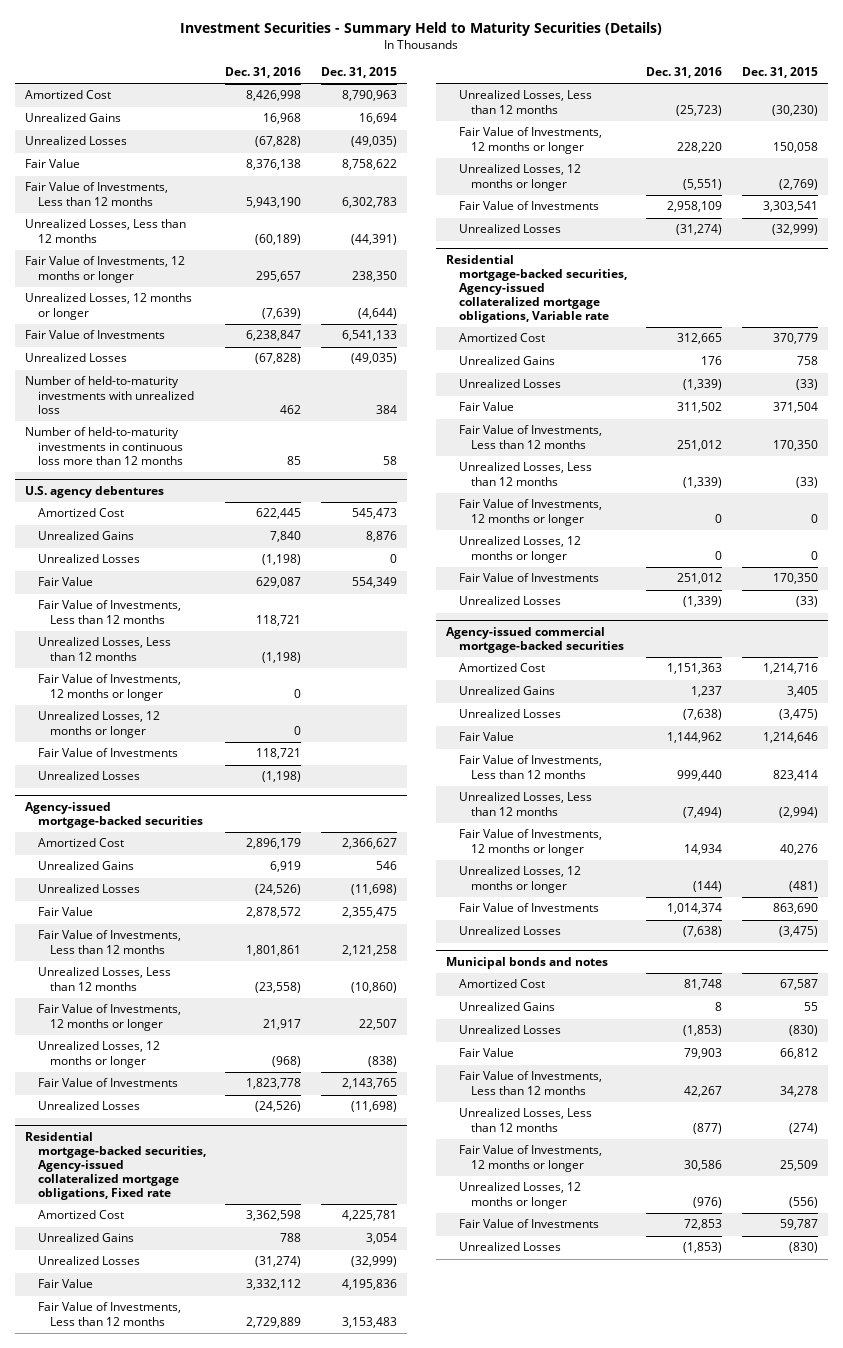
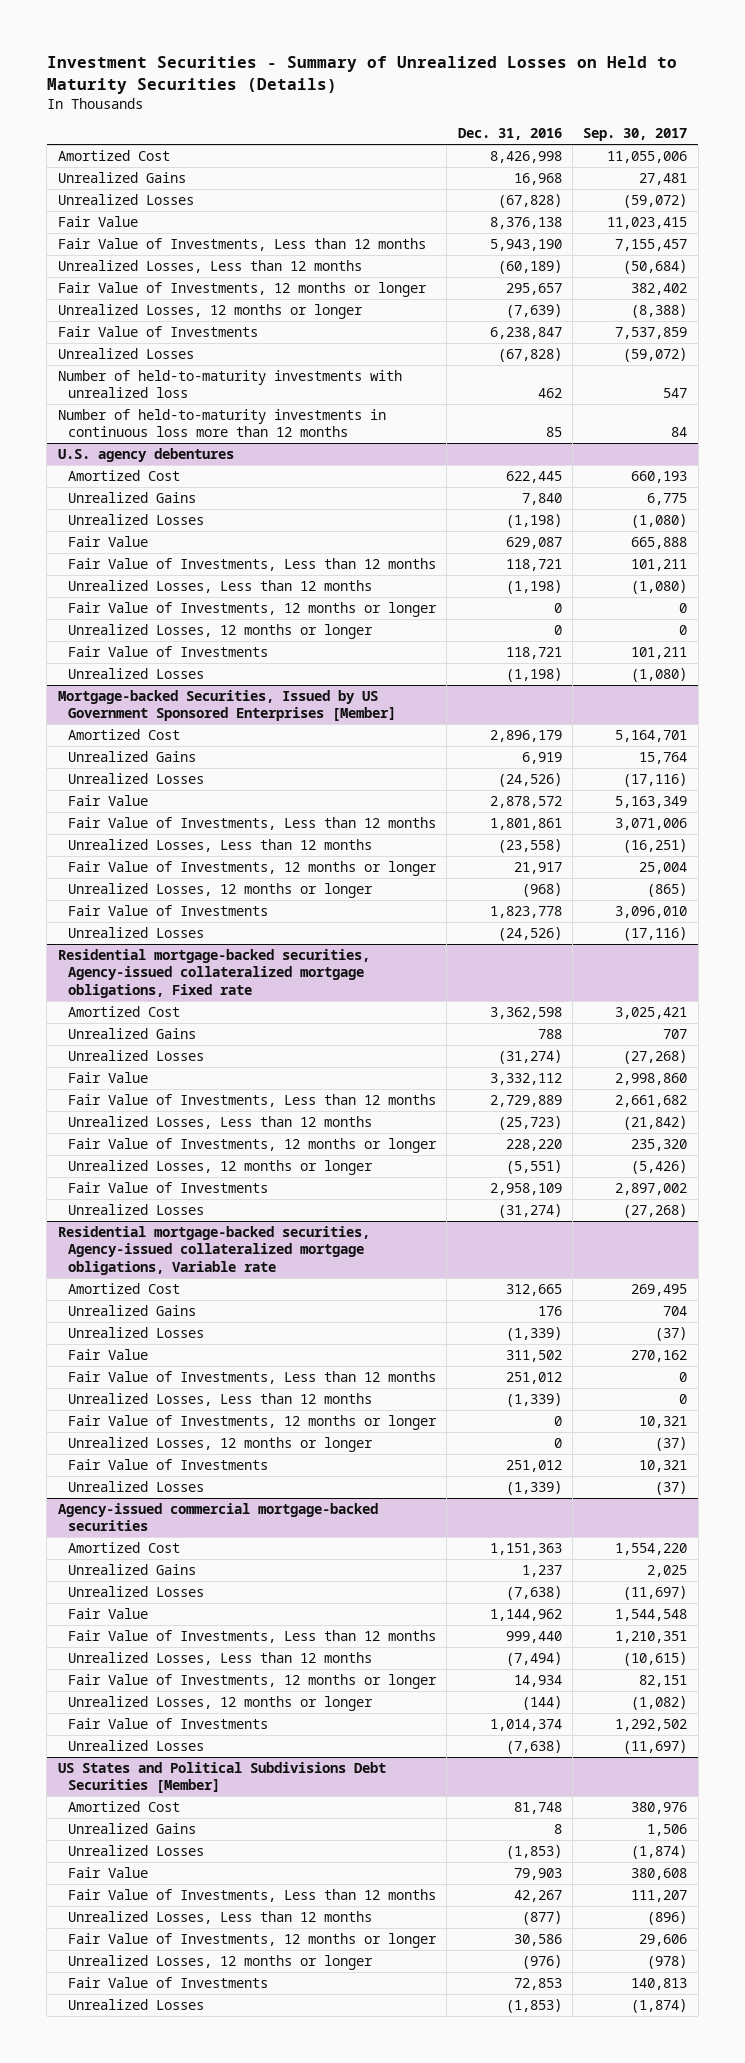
- Investment Securities - Summary Held to Maturity Securities (Details)
+ Investment Securities - Summary of Unrealized Losses on Held to Maturity Securities (Details)
- | Dec. 31, 2016 | Dec. 31, 2015
+ | Dec. 31, 2016 | Sep. 30, 2017
- Agency-issued mortgage-backed securities
+ Mortgage-backed Securities, Issued by US Government Sponsored Enterprises [Member]
- Municipal bonds and notes
+ US States and Political Subdivisions Debt Securities [Member]

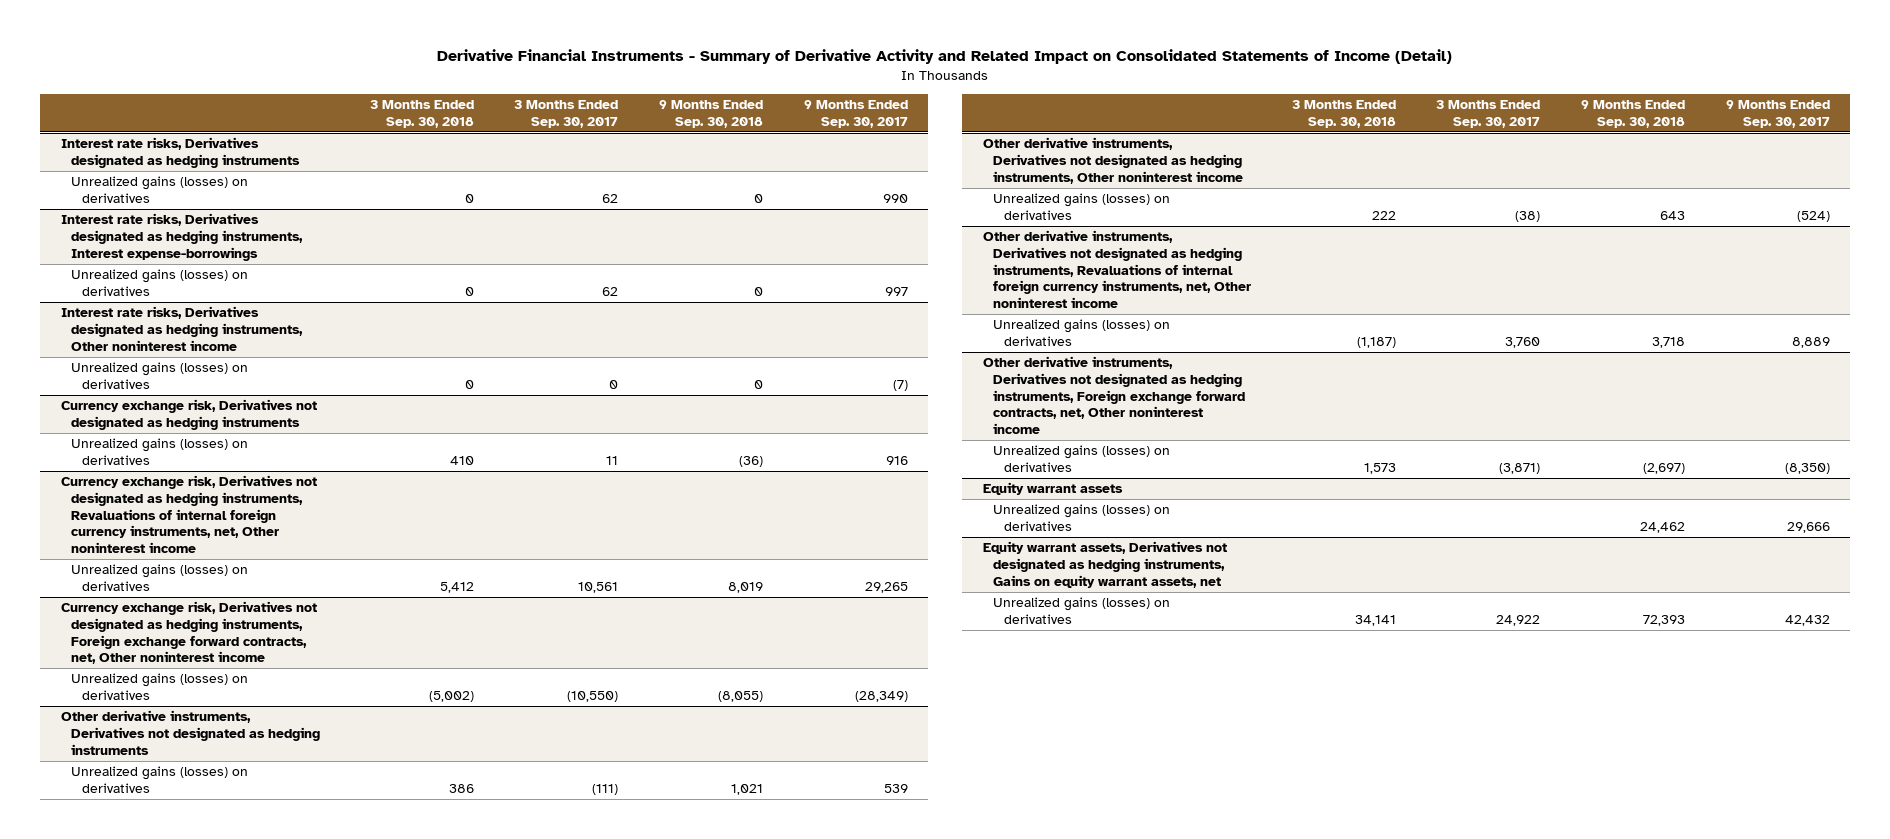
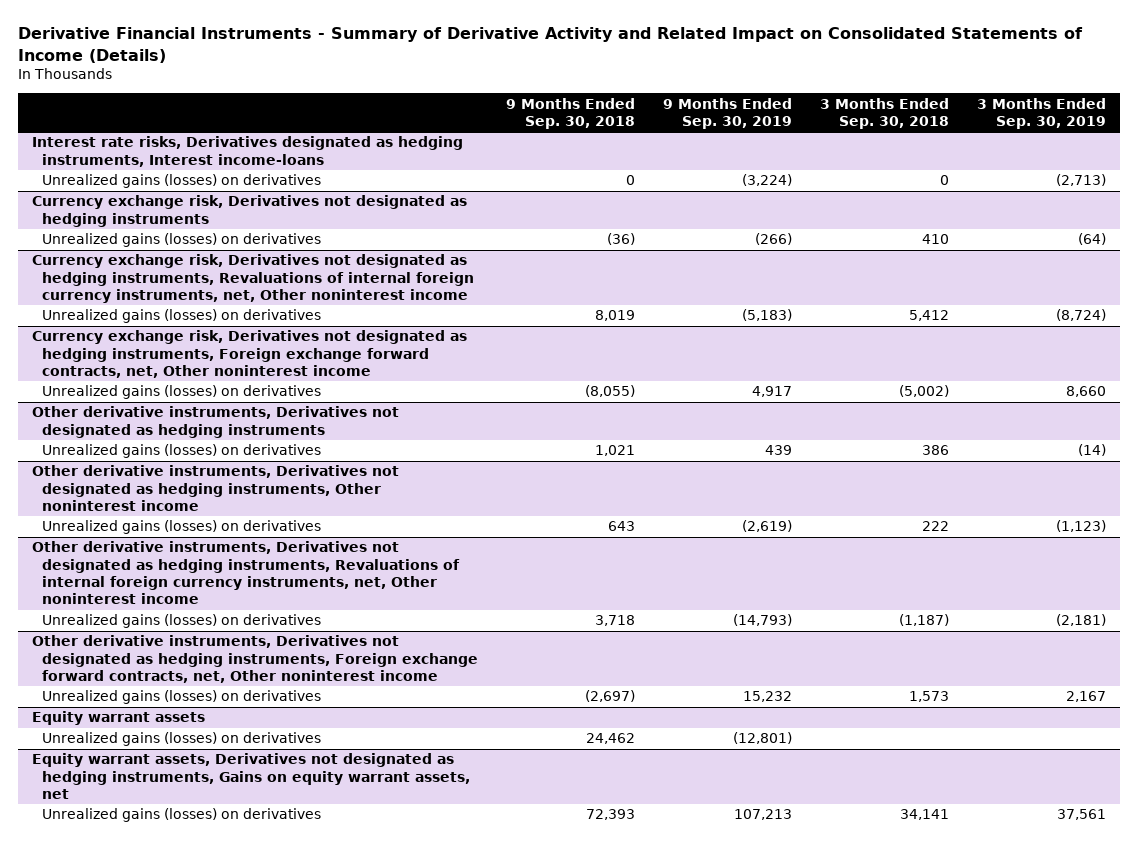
- Derivative Financial Instruments - Summary of Derivative Activity and Related Impact on Consolidated Statements of Income (Detail)
+ Derivative Financial Instruments - Summary of Derivative Activity and Related Impact on Consolidated Statements of Income (Details)
- | 3 Months Ended Sep. 30, 2018 | 3 Months Ended Sep. 30, 2017 | 9 Months Ended Sep. 30, 2018 | 9 Months Ended Sep. 30, 2017
+ | 9 Months Ended Sep. 30, 2018 | 9 Months Ended Sep. 30, 2019 | 3 Months Ended Sep. 30, 2018 | 3 Months Ended Sep. 30, 2019
- Interest rate risks, Derivatives designated as hedging instruments
- Unrealized gains (losses) on derivatives | 0 | 62 | 0 | 990
- Interest rate risks, Derivatives designated as hedging instruments, Interest expense-borrowings
- Unrealized gains (losses) on derivatives | 0 | 62 | 0 | 997
- Interest rate risks, Derivatives designated as hedging instruments, Other noninterest income
+ Interest rate risks, Derivatives designated as hedging instruments, Interest income-loans

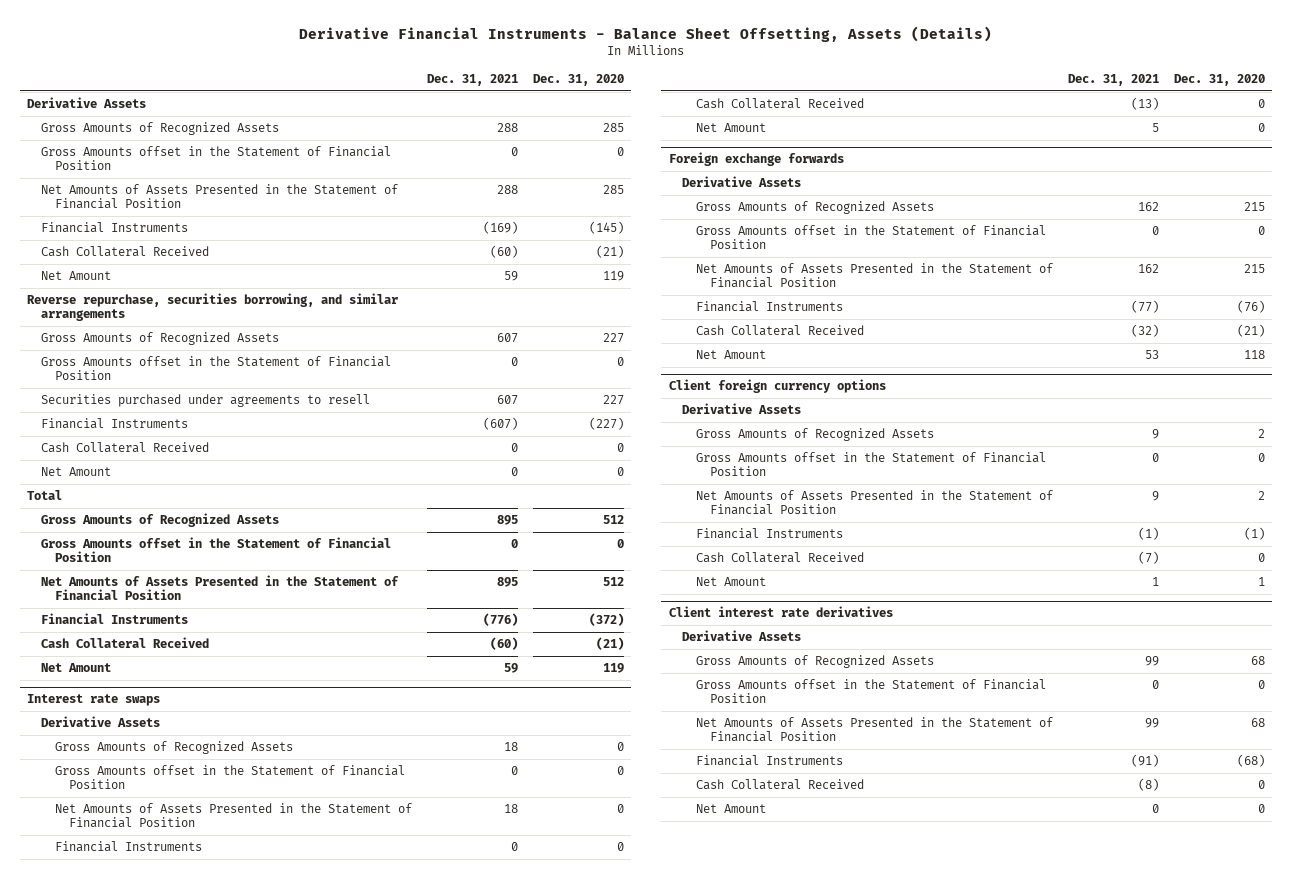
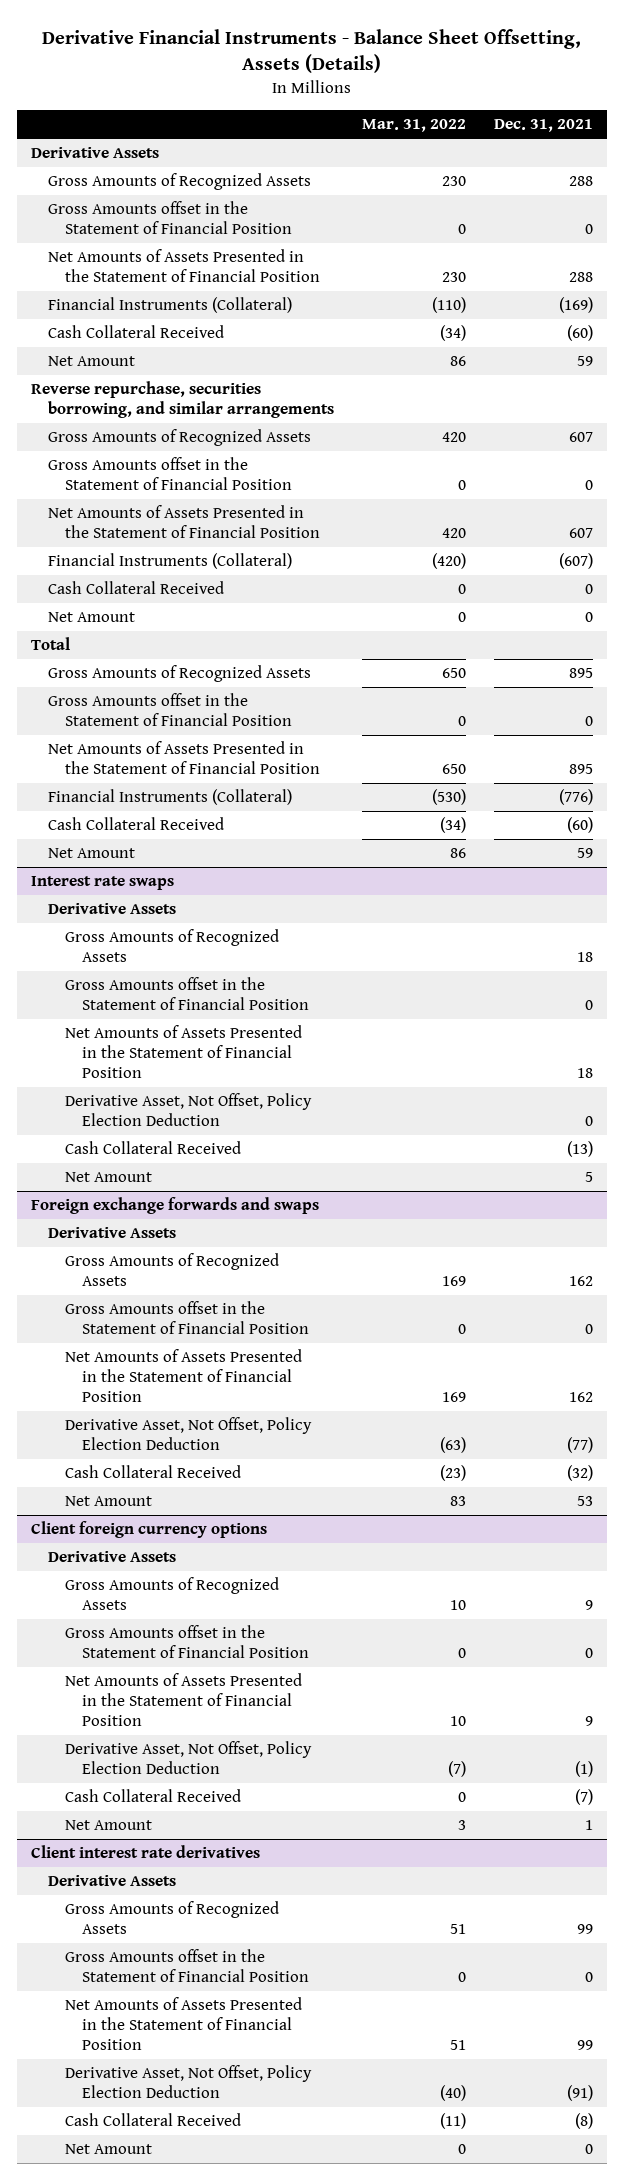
- | Dec. 31, 2021 | Dec. 31, 2020
+ | Mar. 31, 2022 | Dec. 31, 2021
- Financial Instruments | (169) | (145)
+ Financial Instruments (Collateral) | (110) | (169)
- Securities purchased under agreements to resell | 607 | 227
- Financial Instruments | (607) | (227)
+ Net Amounts of Assets Presented in the Statement of Financial Position | 420 | 607
+ Financial Instruments (Collateral) | (420) | (607)
- Financial Instruments | (776) | (372)
+ Financial Instruments (Collateral) | (530) | (776)
@ Interest rate swaps
- Financial Instruments | 0 | 0
+ Derivative Asset, Not Offset, Policy Election Deduction | | 0
- Foreign exchange forwards
+ Foreign exchange forwards and swaps
- Financial Instruments | (77) | (76)
+ Derivative Asset, Not Offset, Policy Election Deduction | (63) | (77)
@ Client foreign currency options
- Financial Instruments | (1) | (1)
+ Derivative Asset, Not Offset, Policy Election Deduction | (7) | (1)
@ Client interest rate derivatives
- Financial Instruments | (91) | (68)
+ Derivative Asset, Not Offset, Policy Election Deduction | (40) | (91)

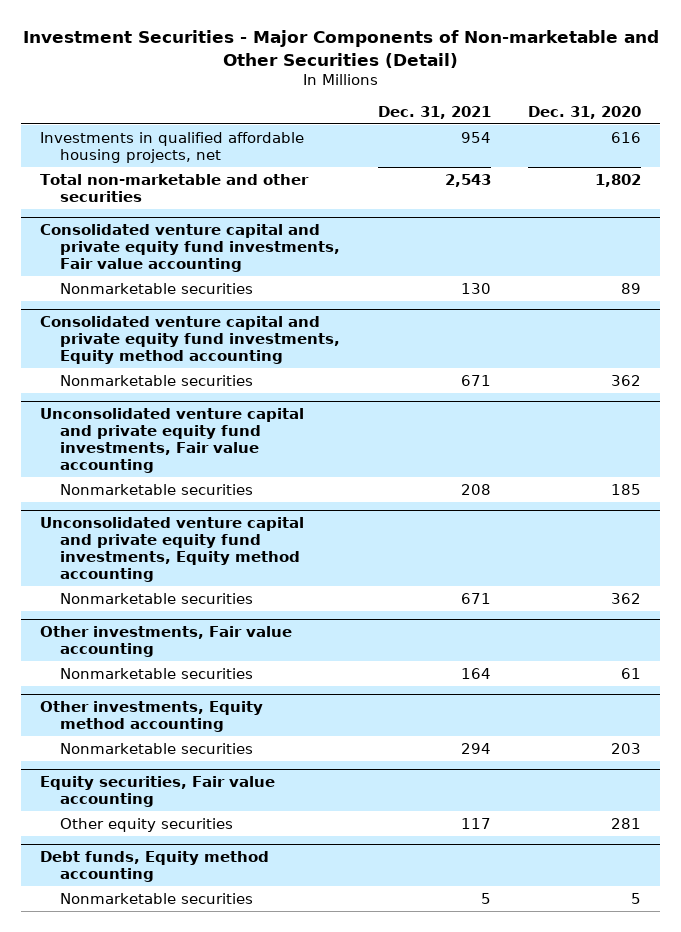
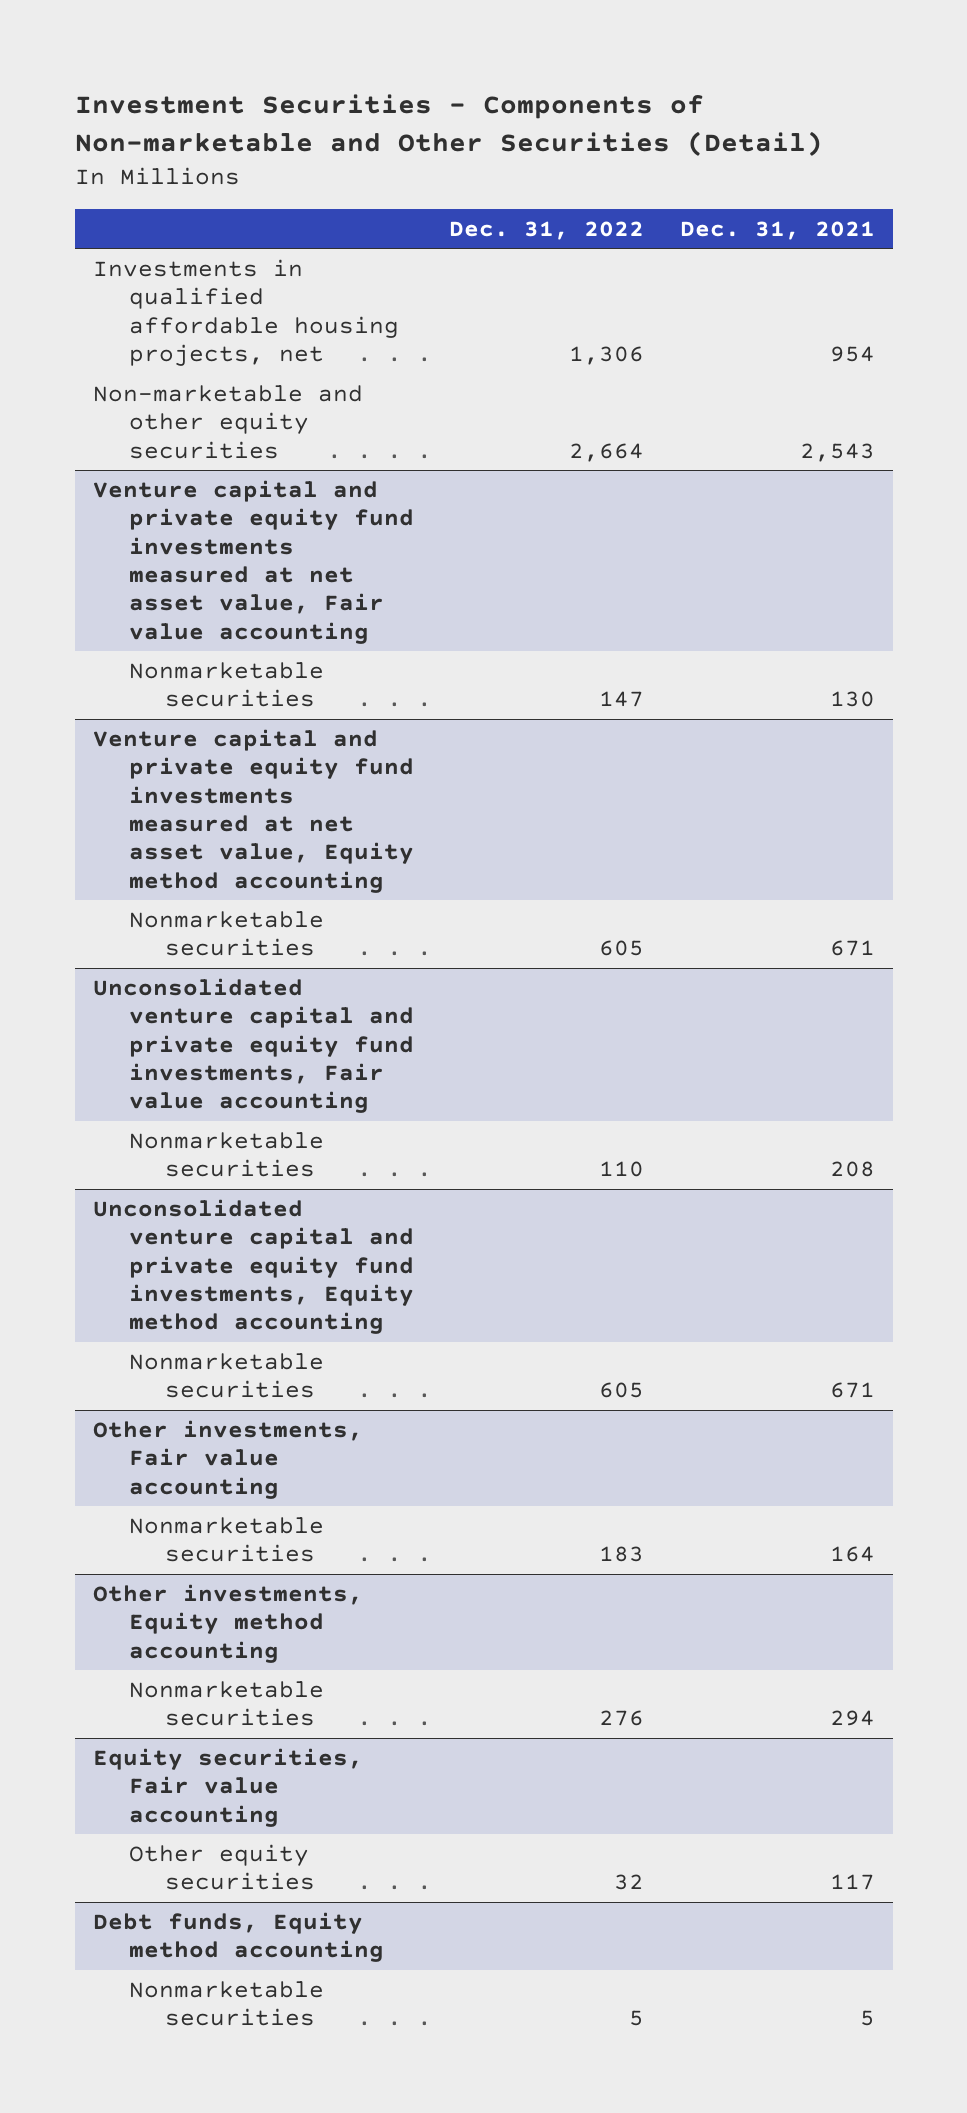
- Investment Securities - Major Components of Non-marketable and Other Securities (Detail)
+ Investment Securities - Components of Non-marketable and Other Securities (Detail)
- | Dec. 31, 2021 | Dec. 31, 2020
+ | Dec. 31, 2022 | Dec. 31, 2021
- Total non-marketable and other securities | 2,543 | 1,802
- Consolidated venture capital and private equity fund investments, Fair value accounting
+ Non-marketable and other equity securities | 2,664 | 2,543
+ Venture capital and private equity fund investments measured at net asset value, Fair value accounting
- Consolidated venture capital and private equity fund investments, Equity method accounting
+ Venture capital and private equity fund investments measured at net asset value, Equity method accounting

